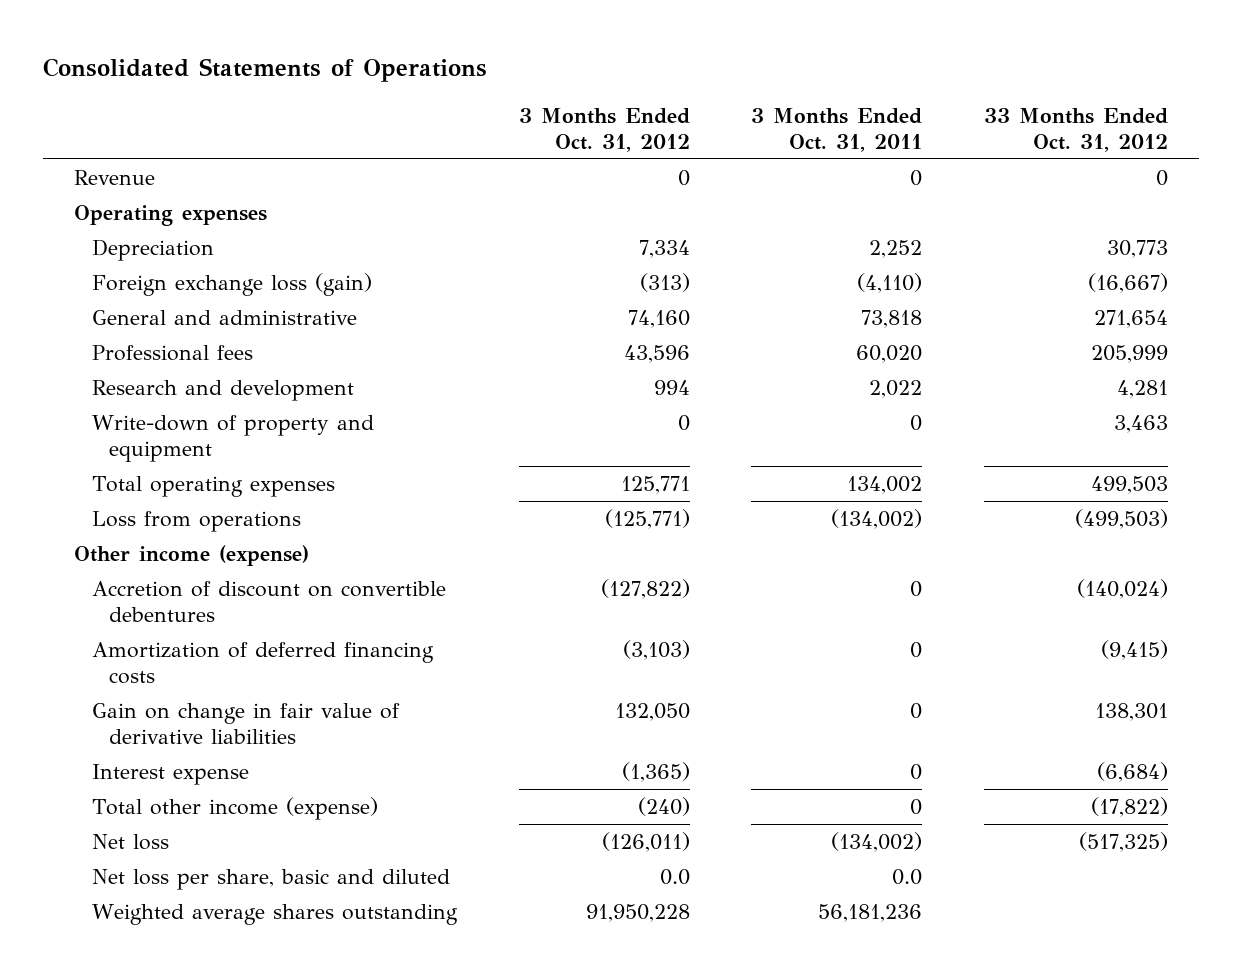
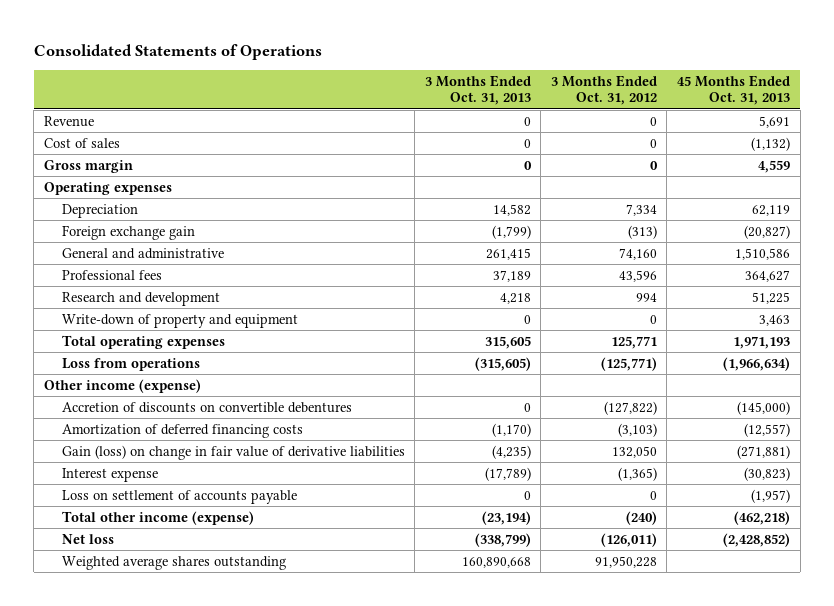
- | 3 Months Ended Oct. 31, 2012 | 3 Months Ended Oct. 31, 2011 | 33 Months Ended Oct. 31, 2012
+ | 3 Months Ended Oct. 31, 2013 | 3 Months Ended Oct. 31, 2012 | 45 Months Ended Oct. 31, 2013
+ Cost of sales | 0 | 0 | (1,132)
+ Gross margin | 0 | 0 | 4,559
- Foreign exchange loss (gain) | (313) | (4,110) | (16,667)
+ Foreign exchange gain | (1,799) | (313) | (20,827)
- Accretion of discount on convertible debentures | (127,822) | 0 | (140,024)
+ Accretion of discounts on convertible debentures | 0 | (127,822) | (145,000)
- Gain on change in fair value of derivative liabilities | 132,050 | 0 | 138,301
+ Gain (loss) on change in fair value of derivative liabilities | (4,235) | 132,050 | (271,881)
+ Loss on settlement of accounts payable | 0 | 0 | (1,957)
- Net loss per share, basic and diluted | 0.0 | 0.0 |

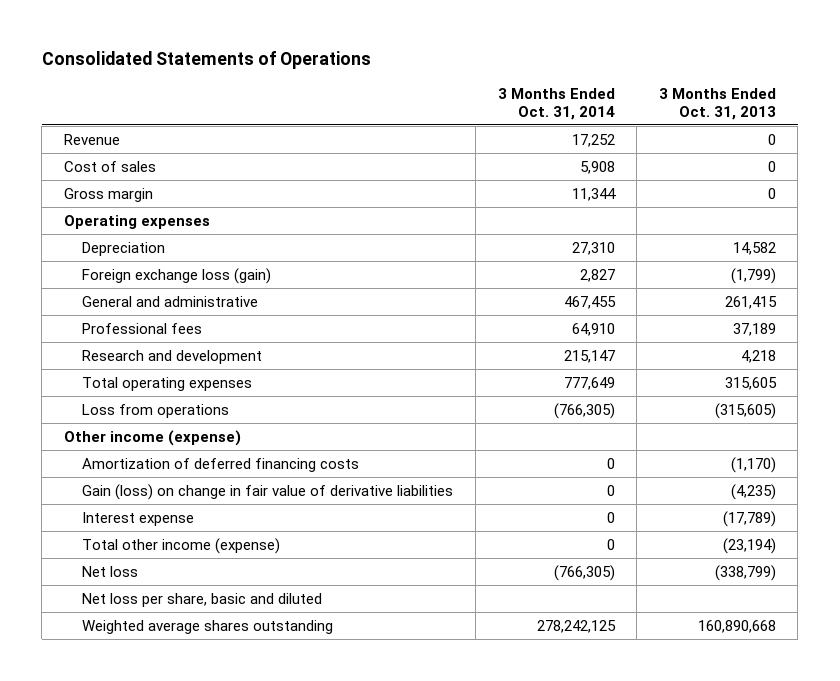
- | 3 Months Ended Oct. 31, 2013 | 3 Months Ended Oct. 31, 2012 | 45 Months Ended Oct. 31, 2013
+ | 3 Months Ended Oct. 31, 2014 | 3 Months Ended Oct. 31, 2013
- Foreign exchange gain | (1,799) | (313) | (20,827)
+ Foreign exchange loss (gain) | 2,827 | (1,799)
- Write-down of property and equipment | 0 | 0 | 3,463
- Accretion of discounts on convertible debentures | 0 | (127,822) | (145,000)
- Loss on settlement of accounts payable | 0 | 0 | (1,957)
+ Net loss per share, basic and diluted

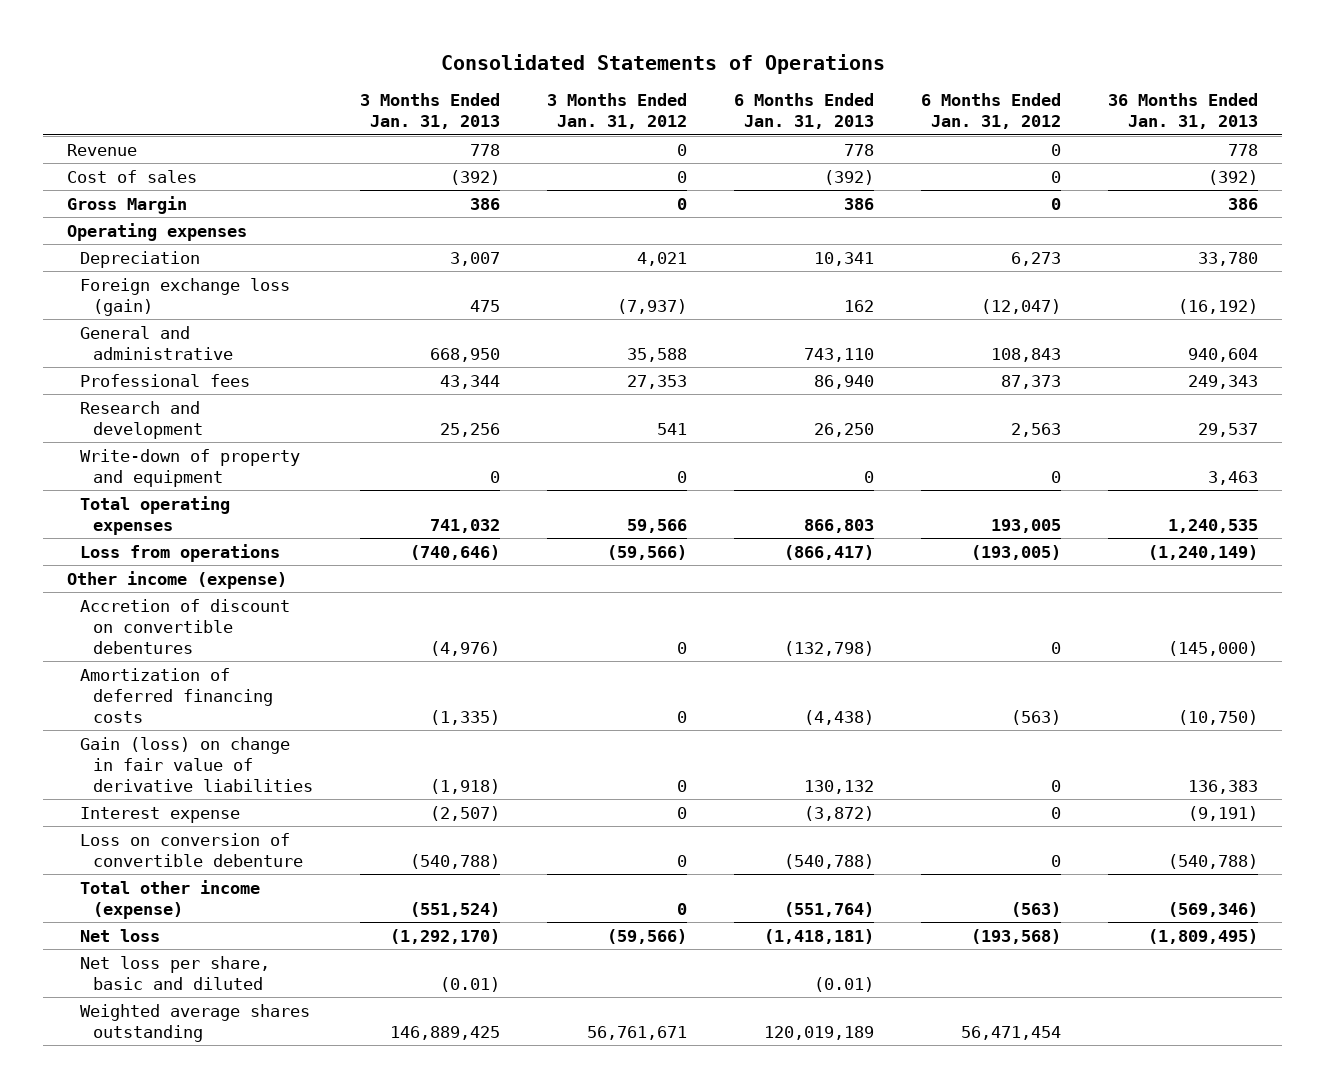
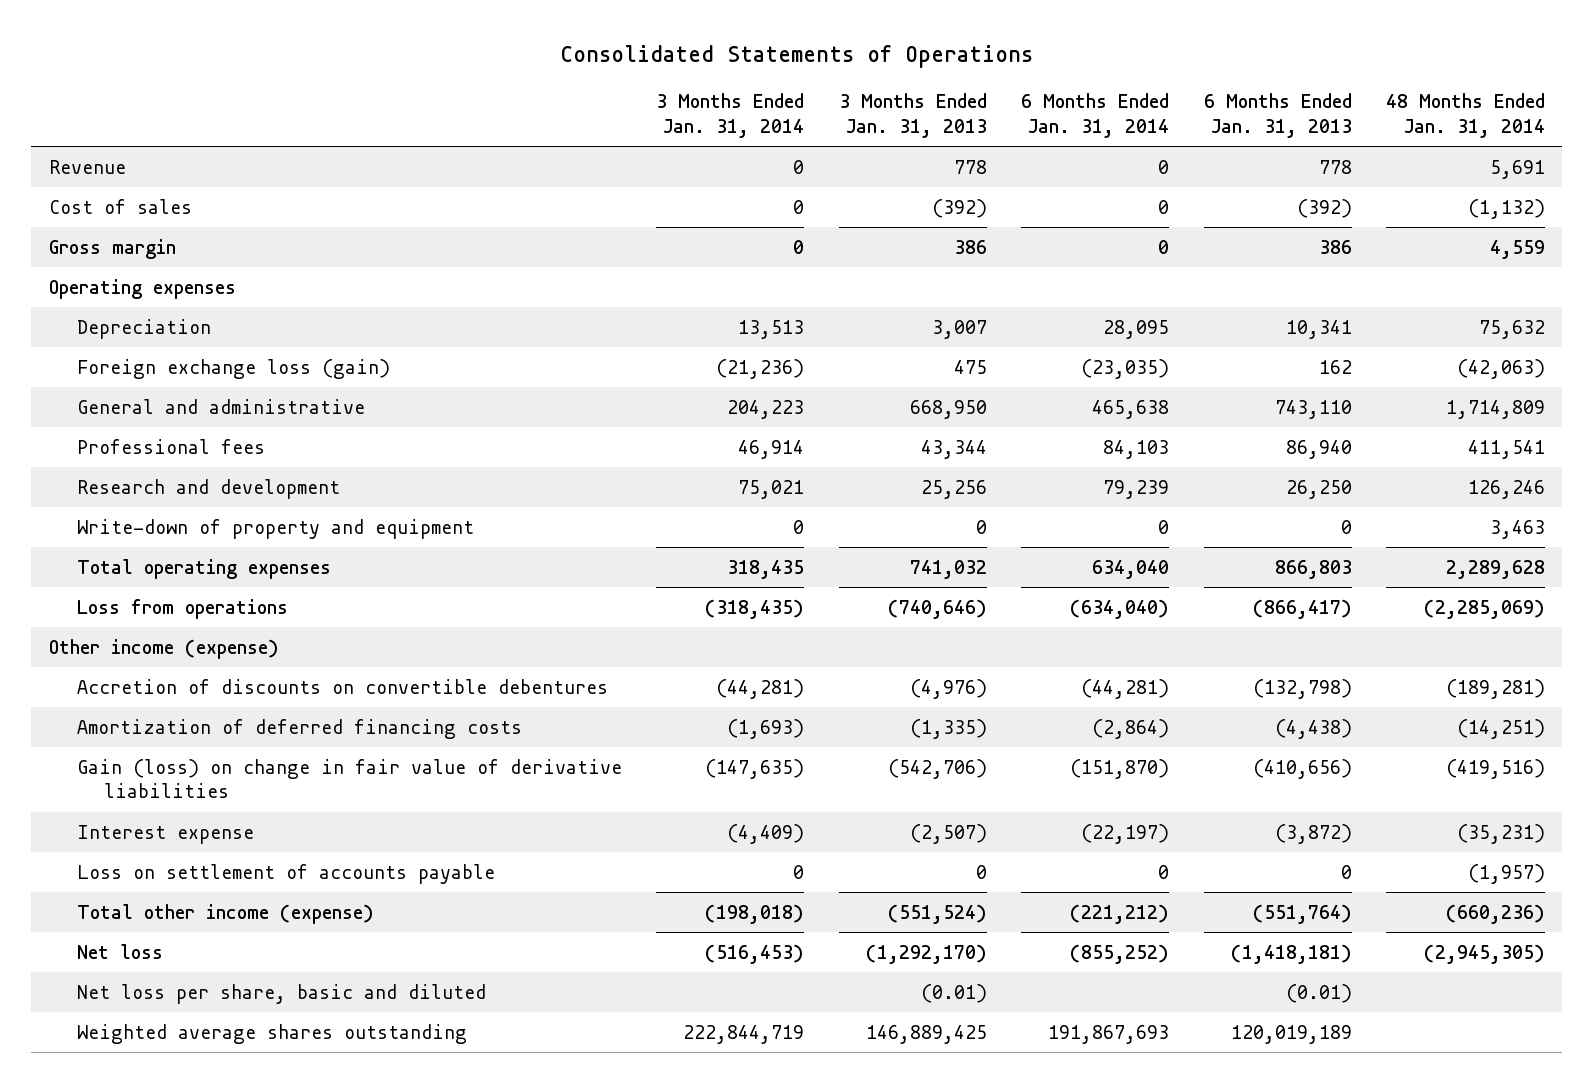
- | 3 Months Ended Jan. 31, 2013 | 3 Months Ended Jan. 31, 2012 | 6 Months Ended Jan. 31, 2013 | 6 Months Ended Jan. 31, 2012 | 36 Months Ended Jan. 31, 2013
+ | 3 Months Ended Jan. 31, 2014 | 3 Months Ended Jan. 31, 2013 | 6 Months Ended Jan. 31, 2014 | 6 Months Ended Jan. 31, 2013 | 48 Months Ended Jan. 31, 2014
- Gross Margin | 386 | 0 | 386 | 0 | 386
+ Gross margin | 0 | 386 | 0 | 386 | 4,559
- Accretion of discount on convertible debentures | (4,976) | 0 | (132,798) | 0 | (145,000)
+ Accretion of discounts on convertible debentures | (44,281) | (4,976) | (44,281) | (132,798) | (189,281)
- Gain (loss) on change in fair value of derivative liabilities | (1,918) | 0 | 130,132 | 0 | 136,383
+ Gain (loss) on change in fair value of derivative liabilities | (147,635) | (542,706) | (151,870) | (410,656) | (419,516)
- Loss on conversion of convertible debenture | (540,788) | 0 | (540,788) | 0 | (540,788)
+ Loss on settlement of accounts payable | 0 | 0 | 0 | 0 | (1,957)

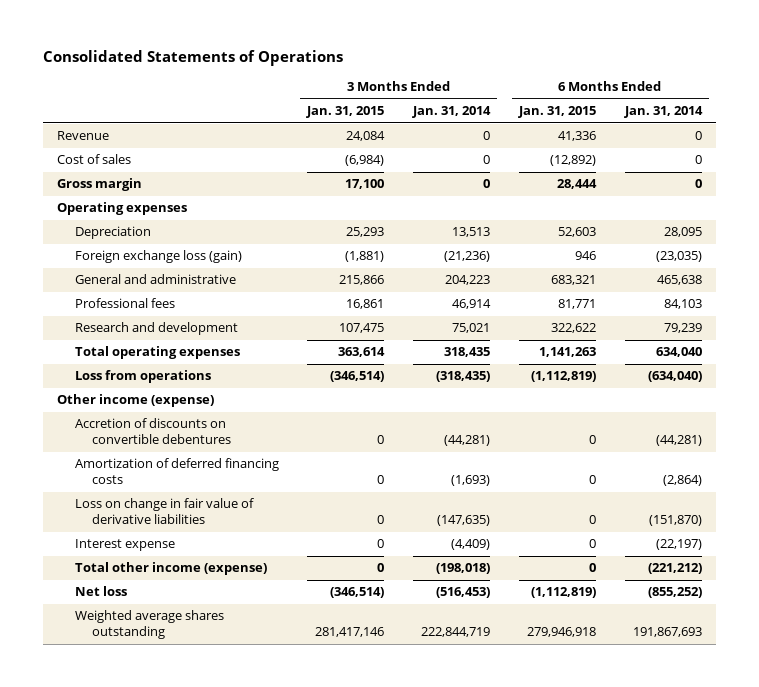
- | 3 Months Ended Jan. 31, 2014 | 3 Months Ended Jan. 31, 2013 | 6 Months Ended Jan. 31, 2014 | 6 Months Ended Jan. 31, 2013 | 48 Months Ended Jan. 31, 2014
+ | 3 Months Ended Jan. 31, 2015 | 3 Months Ended Jan. 31, 2014 | 6 Months Ended Jan. 31, 2015 | 6 Months Ended Jan. 31, 2014
- Write-down of property and equipment | 0 | 0 | 0 | 0 | 3,463
- Gain (loss) on change in fair value of derivative liabilities | (147,635) | (542,706) | (151,870) | (410,656) | (419,516)
+ Loss on change in fair value of derivative liabilities | 0 | (147,635) | 0 | (151,870)
- Loss on settlement of accounts payable | 0 | 0 | 0 | 0 | (1,957)
- Net loss per share, basic and diluted | | (0.01) | | (0.01) |

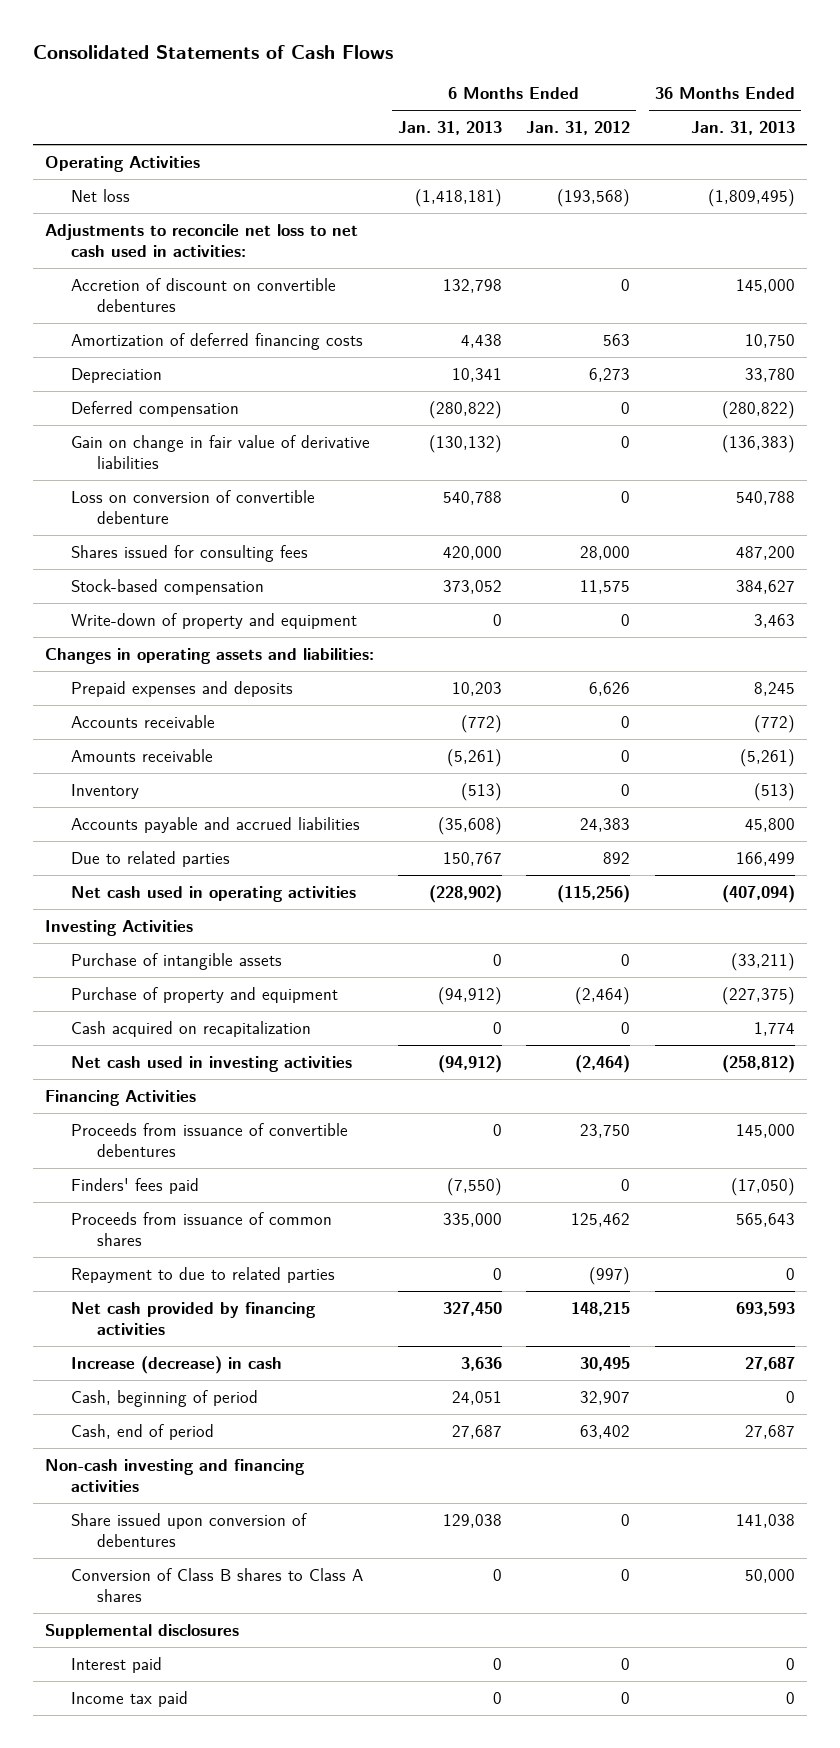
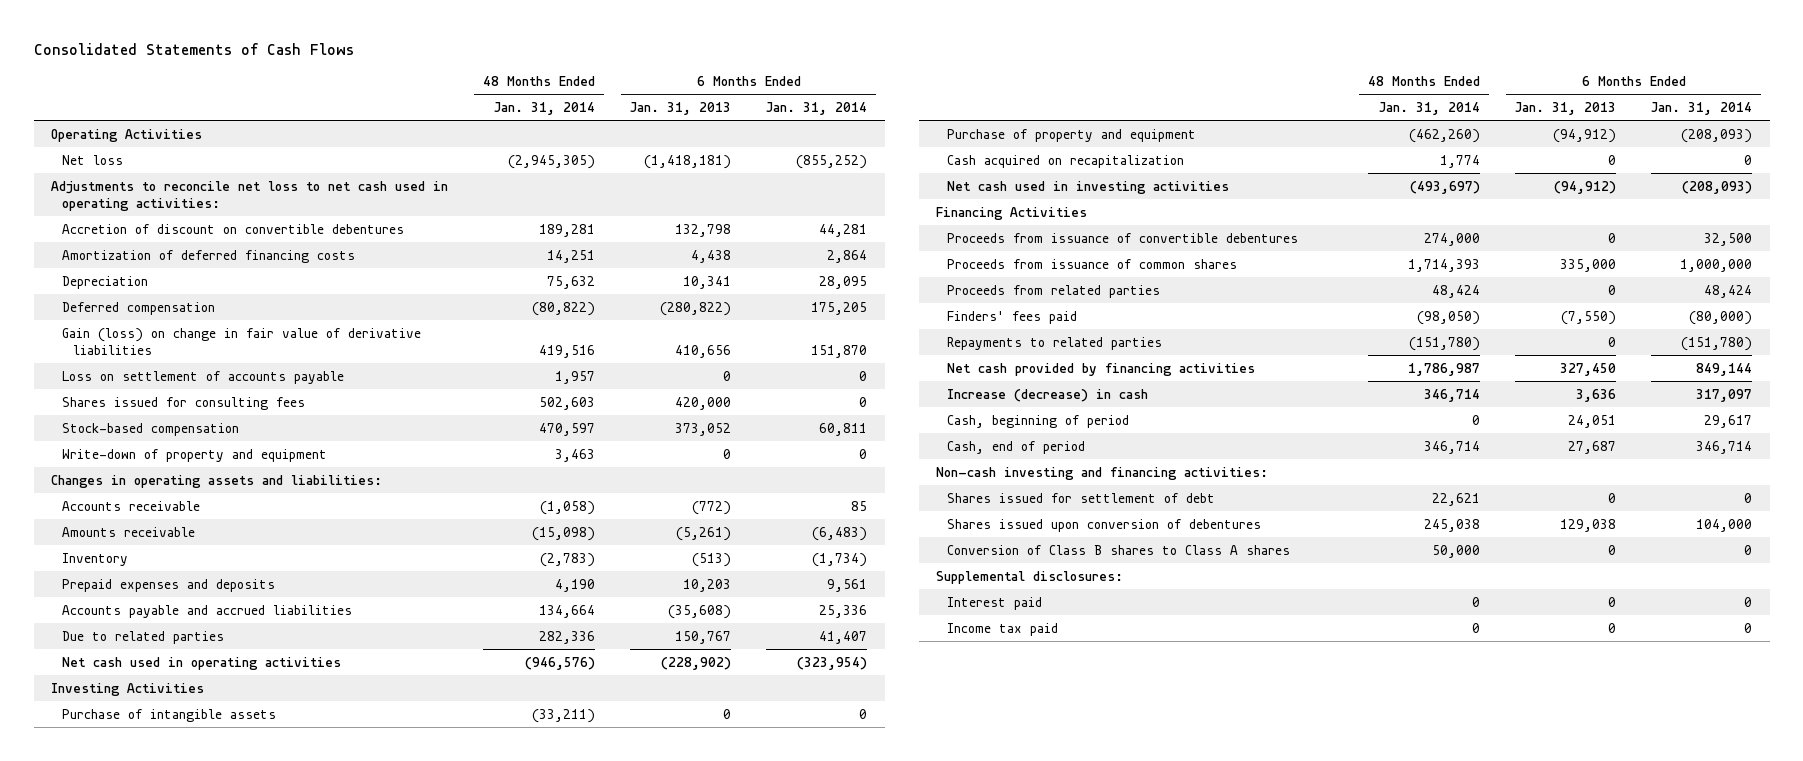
- | 6 Months Ended Jan. 31, 2013 | 6 Months Ended Jan. 31, 2012 | 36 Months Ended Jan. 31, 2013
+ | 48 Months Ended Jan. 31, 2014 | 6 Months Ended Jan. 31, 2013 | 6 Months Ended Jan. 31, 2014
- Adjustments to reconcile net loss to net cash used in activities:
+ Adjustments to reconcile net loss to net cash used in operating activities:
- Gain on change in fair value of derivative liabilities | (130,132) | 0 | (136,383)
- Loss on conversion of convertible debenture | 540,788 | 0 | 540,788
+ Gain (loss) on change in fair value of derivative liabilities | 419,516 | 410,656 | 151,870
+ Loss on settlement of accounts payable | 1,957 | 0 | 0
moved down: Prepaid expenses and deposits | 4,190 | 10,203 | 9,561
- Repayment to due to related parties | 0 | (997) | 0
+ Proceeds from related parties | 48,424 | 0 | 48,424
moved down: Finders' fees paid | (98,050) | (7,550) | (80,000)
+ Repayments to related parties | (151,780) | 0 | (151,780)
- Non-cash investing and financing activities
- Share issued upon conversion of debentures | 129,038 | 0 | 141,038
+ Non-cash investing and financing activities:
+ Shares issued for settlement of debt | 22,621 | 0 | 0
+ Shares issued upon conversion of debentures | 245,038 | 129,038 | 104,000
- Supplemental disclosures
+ Supplemental disclosures:

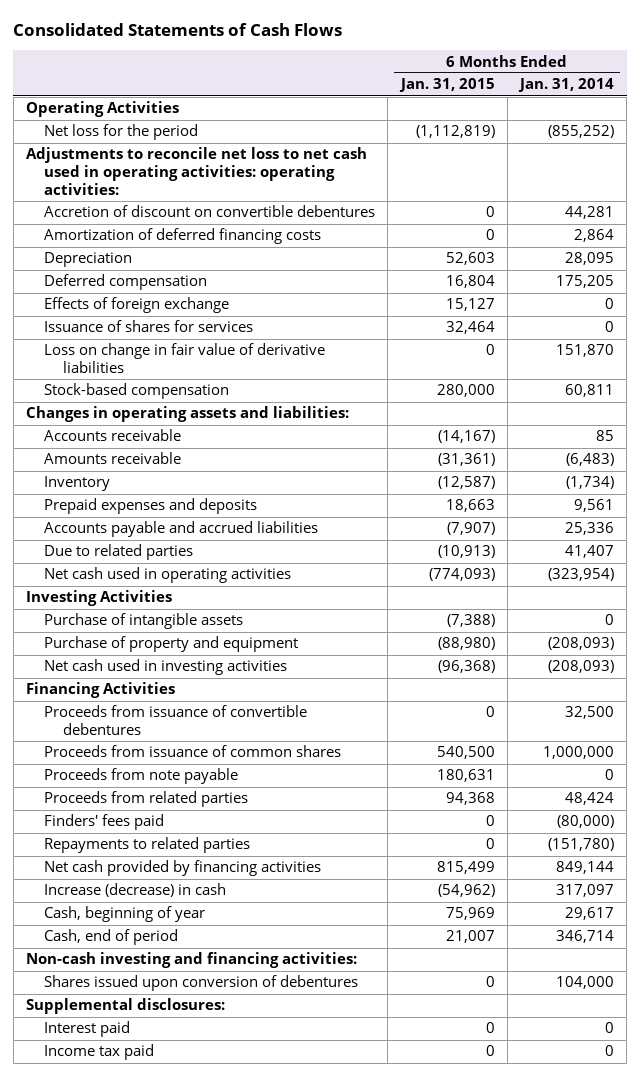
- | 48 Months Ended Jan. 31, 2014 | 6 Months Ended Jan. 31, 2013 | 6 Months Ended Jan. 31, 2014
+ | 6 Months Ended Jan. 31, 2015 | 6 Months Ended Jan. 31, 2014
- Net loss | (2,945,305) | (1,418,181) | (855,252)
- Adjustments to reconcile net loss to net cash used in operating activities:
+ Net loss for the period | (1,112,819) | (855,252)
+ Adjustments to reconcile net loss to net cash used in operating activities: operating activities:
- Gain (loss) on change in fair value of derivative liabilities | 419,516 | 410,656 | 151,870
- Loss on settlement of accounts payable | 1,957 | 0 | 0
- Shares issued for consulting fees | 502,603 | 420,000 | 0
+ Effects of foreign exchange | 15,127 | 0
+ Issuance of shares for services | 32,464 | 0
+ Loss on change in fair value of derivative liabilities | 0 | 151,870
- Write-down of property and equipment | 3,463 | 0 | 0
- Cash acquired on recapitalization | 1,774 | 0 | 0
+ Proceeds from note payable | 180,631 | 0
- Cash, beginning of period | 0 | 24,051 | 29,617
+ Cash, beginning of year | 75,969 | 29,617
- Shares issued for settlement of debt | 22,621 | 0 | 0
- Conversion of Class B shares to Class A shares | 50,000 | 0 | 0

